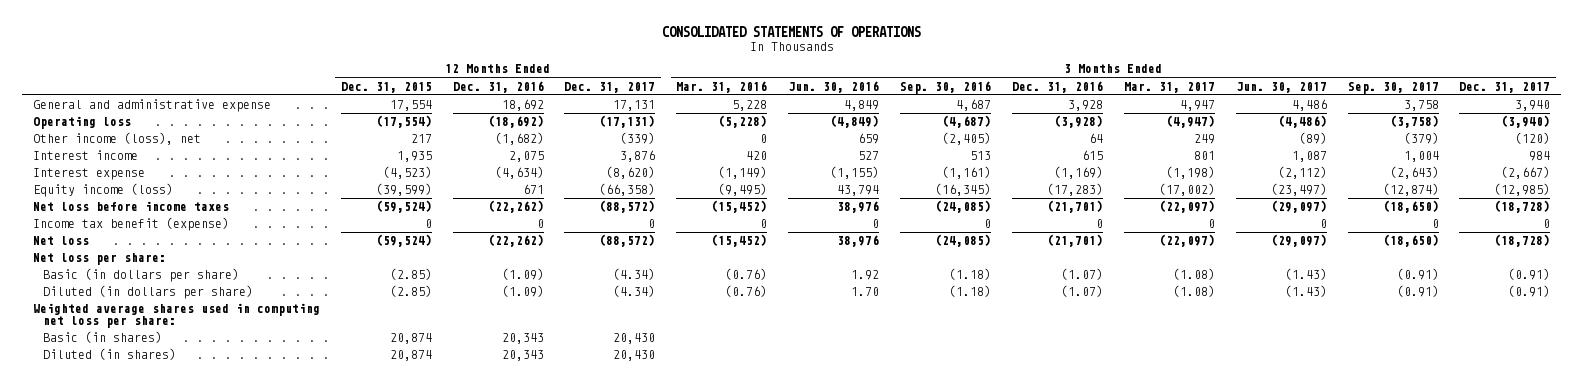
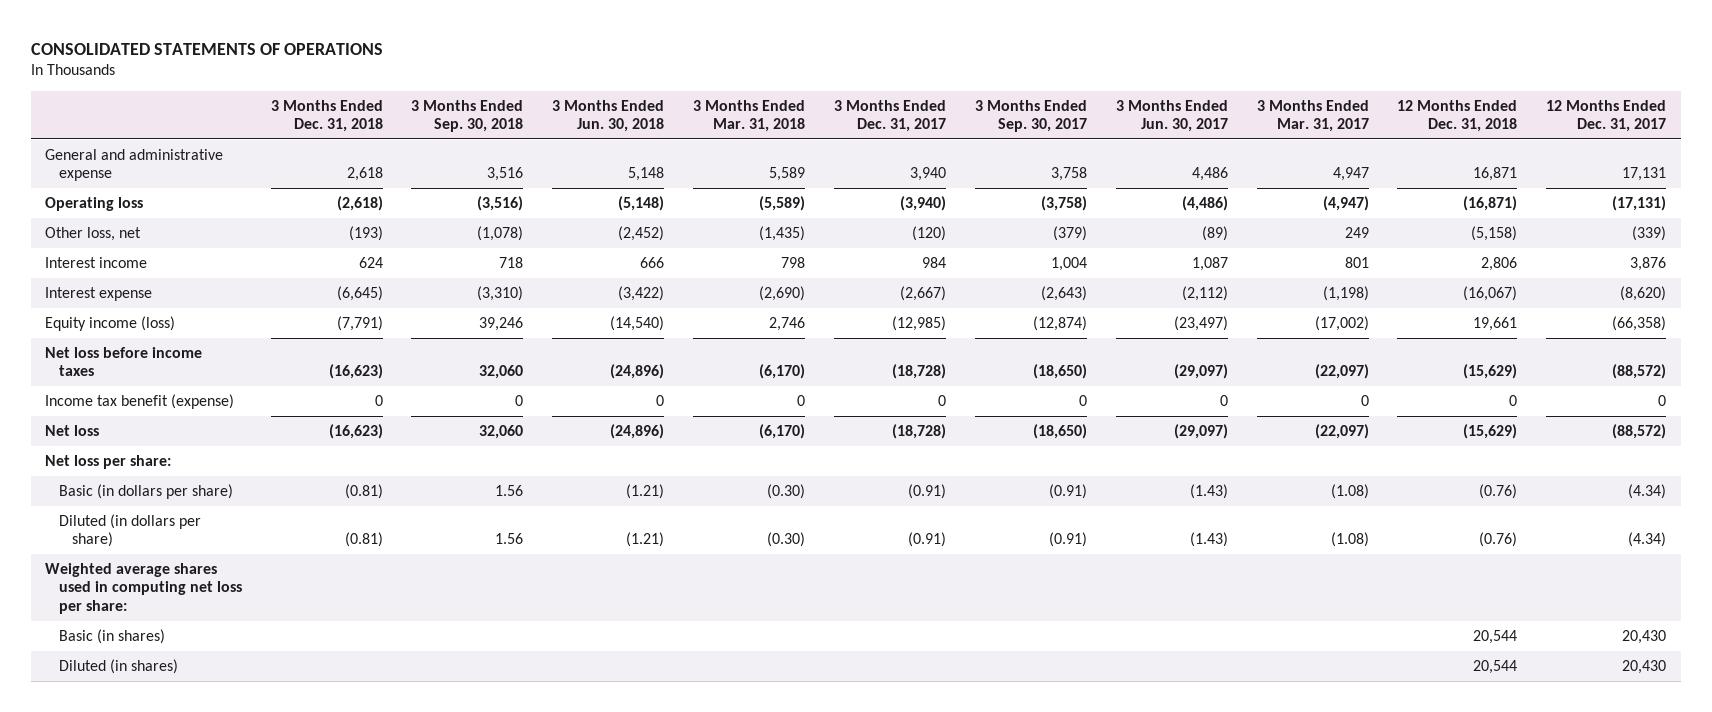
- | 12 Months Ended Dec. 31, 2015 | 12 Months Ended Dec. 31, 2016 | 12 Months Ended Dec. 31, 2017 | 3 Months Ended Mar. 31, 2016 | 3 Months Ended Jun. 30, 2016 | 3 Months Ended Sep. 30, 2016 | 3 Months Ended Dec. 31, 2016 | 3 Months Ended Mar. 31, 2017 | 3 Months Ended Jun. 30, 2017 | 3 Months Ended Sep. 30, 2017 | 3 Months Ended Dec. 31, 2017
+ | 3 Months Ended Dec. 31, 2018 | 3 Months Ended Sep. 30, 2018 | 3 Months Ended Jun. 30, 2018 | 3 Months Ended Mar. 31, 2018 | 3 Months Ended Dec. 31, 2017 | 3 Months Ended Sep. 30, 2017 | 3 Months Ended Jun. 30, 2017 | 3 Months Ended Mar. 31, 2017 | 12 Months Ended Dec. 31, 2018 | 12 Months Ended Dec. 31, 2017
- Other income (loss), net | 217 | (1,682) | (339) | 0 | 659 | (2,405) | 64 | 249 | (89) | (379) | (120)
+ Other loss, net | (193) | (1,078) | (2,452) | (1,435) | (120) | (379) | (89) | 249 | (5,158) | (339)

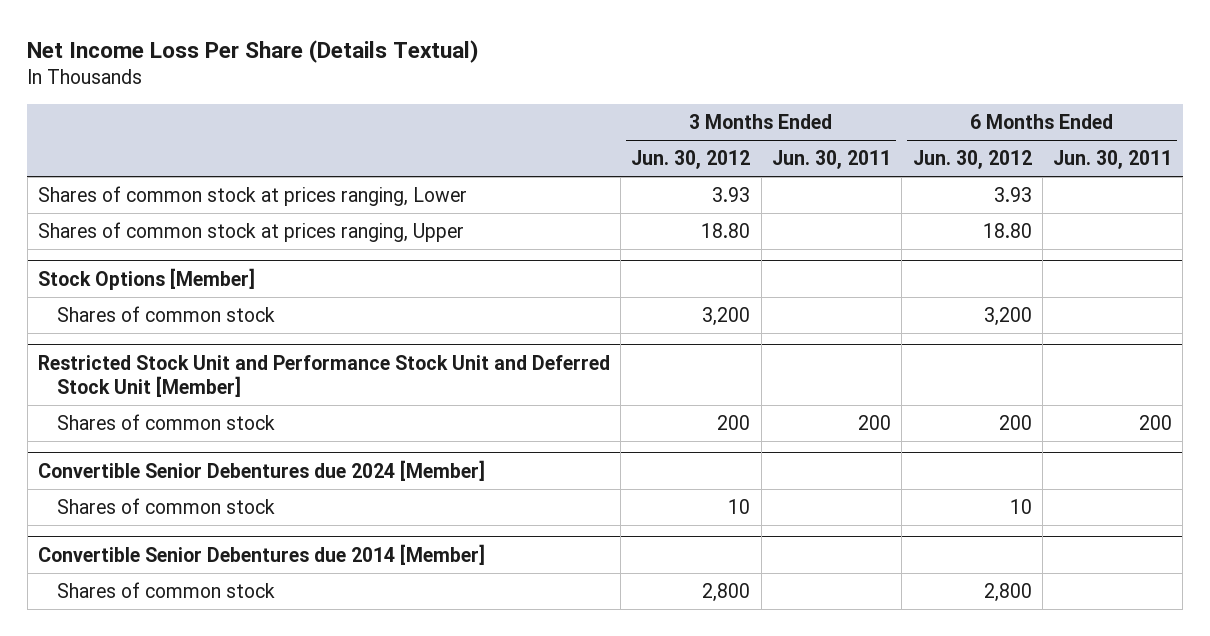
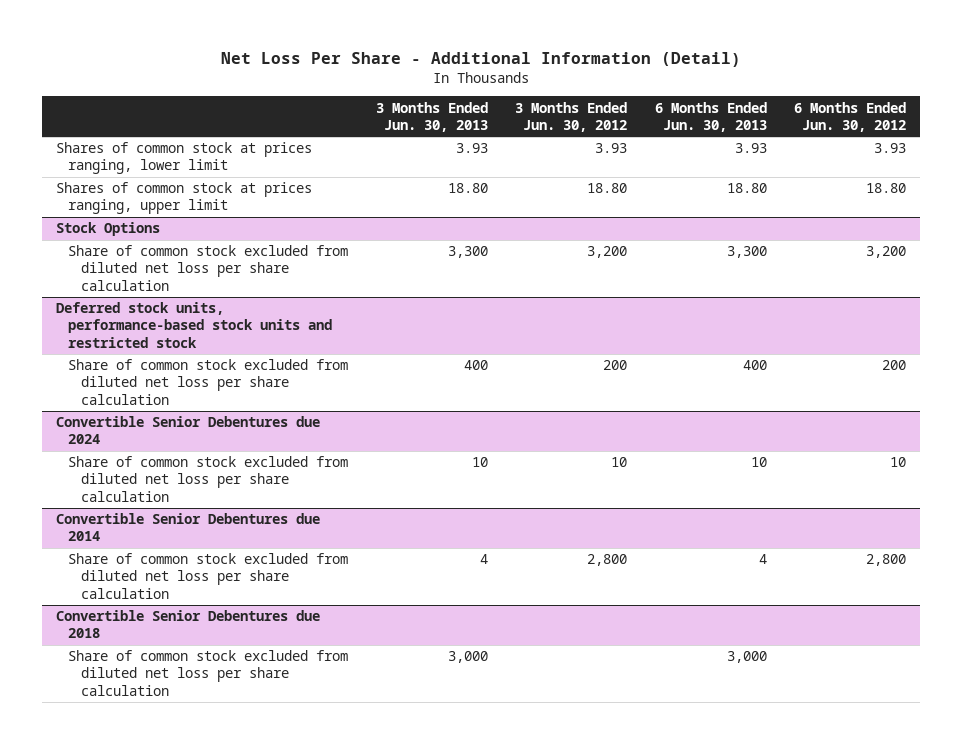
- Net Income Loss Per Share (Details Textual)
+ Net Loss Per Share - Additional Information (Detail)
- | 3 Months Ended Jun. 30, 2012 | 3 Months Ended Jun. 30, 2011 | 6 Months Ended Jun. 30, 2012 | 6 Months Ended Jun. 30, 2011
+ | 3 Months Ended Jun. 30, 2013 | 3 Months Ended Jun. 30, 2012 | 6 Months Ended Jun. 30, 2013 | 6 Months Ended Jun. 30, 2012
- Shares of common stock at prices ranging, Lower | 3.93 | | 3.93 |
- Shares of common stock at prices ranging, Upper | 18.80 | | 18.80 |
- Stock Options [Member]
- Shares of common stock | 3,200 | | 3,200 |
- Restricted Stock Unit and Performance Stock Unit and Deferred Stock Unit [Member]
- Shares of common stock | 200 | 200 | 200 | 200
- Convertible Senior Debentures due 2024 [Member]
- Shares of common stock | 10 | | 10 |
- Convertible Senior Debentures due 2014 [Member]
- Shares of common stock | 2,800 | | 2,800 |
+ Shares of common stock at prices ranging, lower limit | 3.93 | 3.93 | 3.93 | 3.93
+ Shares of common stock at prices ranging, upper limit | 18.80 | 18.80 | 18.80 | 18.80
+ Stock Options
+ Share of common stock excluded from diluted net loss per share calculation | 3,300 | 3,200 | 3,300 | 3,200
+ Deferred stock units, performance-based stock units and restricted stock
+ Share of common stock excluded from diluted net loss per share calculation | 400 | 200 | 400 | 200
+ Convertible Senior Debentures due 2024
+ Share of common stock excluded from diluted net loss per share calculation | 10 | 10 | 10 | 10
+ Convertible Senior Debentures due 2014
+ Share of common stock excluded from diluted net loss per share calculation | 4 | 2,800 | 4 | 2,800
+ Convertible Senior Debentures due 2018
+ Share of common stock excluded from diluted net loss per share calculation | 3,000 | | 3,000 |

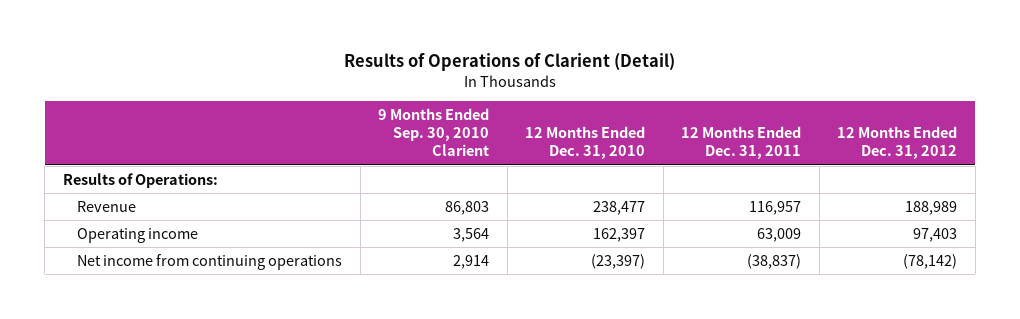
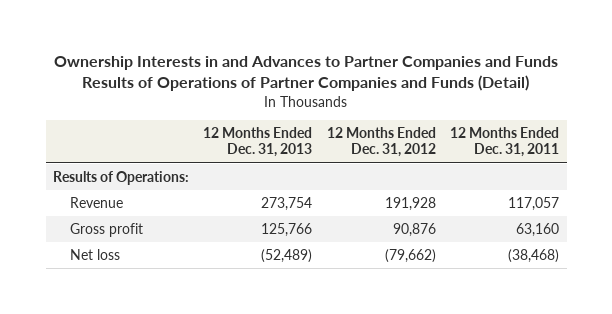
- Results of Operations of Clarient (Detail)
+ Ownership Interests in and Advances to Partner Companies and Funds Results of Operations of Partner Companies and Funds (Detail)
- | 9 Months Ended Sep. 30, 2010 Clarient | 12 Months Ended Dec. 31, 2010 | 12 Months Ended Dec. 31, 2011 | 12 Months Ended Dec. 31, 2012
+ | 12 Months Ended Dec. 31, 2013 | 12 Months Ended Dec. 31, 2012 | 12 Months Ended Dec. 31, 2011
- Revenue | 86,803 | 238,477 | 116,957 | 188,989
- Operating income | 3,564 | 162,397 | 63,009 | 97,403
- Net income from continuing operations | 2,914 | (23,397) | (38,837) | (78,142)
+ Revenue | 273,754 | 191,928 | 117,057
+ Gross profit | 125,766 | 90,876 | 63,160
+ Net loss | (52,489) | (79,662) | (38,468)

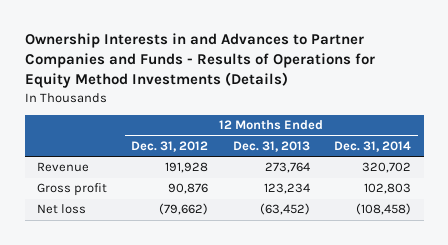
- Ownership Interests in and Advances to Partner Companies and Funds Results of Operations of Partner Companies and Funds (Detail)
+ Ownership Interests in and Advances to Partner Companies and Funds - Results of Operations for Equity Method Investments (Details)
- | 12 Months Ended Dec. 31, 2013 | 12 Months Ended Dec. 31, 2012 | 12 Months Ended Dec. 31, 2011
+ | 12 Months Ended Dec. 31, 2012 | 12 Months Ended Dec. 31, 2013 | 12 Months Ended Dec. 31, 2014
- Results of Operations:
- Revenue | 273,754 | 191,928 | 117,057
- Gross profit | 125,766 | 90,876 | 63,160
- Net loss | (52,489) | (79,662) | (38,468)
+ Revenue | 191,928 | 273,764 | 320,702
+ Gross profit | 90,876 | 123,234 | 102,803
+ Net loss | (79,662) | (63,452) | (108,458)

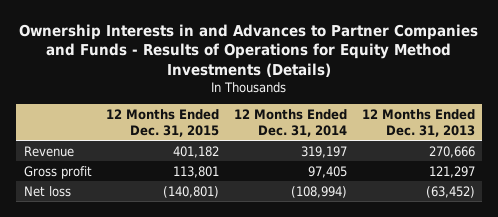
- | 12 Months Ended Dec. 31, 2012 | 12 Months Ended Dec. 31, 2013 | 12 Months Ended Dec. 31, 2014
+ | 12 Months Ended Dec. 31, 2015 | 12 Months Ended Dec. 31, 2014 | 12 Months Ended Dec. 31, 2013
- Revenue | 191,928 | 273,764 | 320,702
- Gross profit | 90,876 | 123,234 | 102,803
- Net loss | (79,662) | (63,452) | (108,458)
+ Revenue | 401,182 | 319,197 | 270,666
+ Gross profit | 113,801 | 97,405 | 121,297
+ Net loss | (140,801) | (108,994) | (63,452)

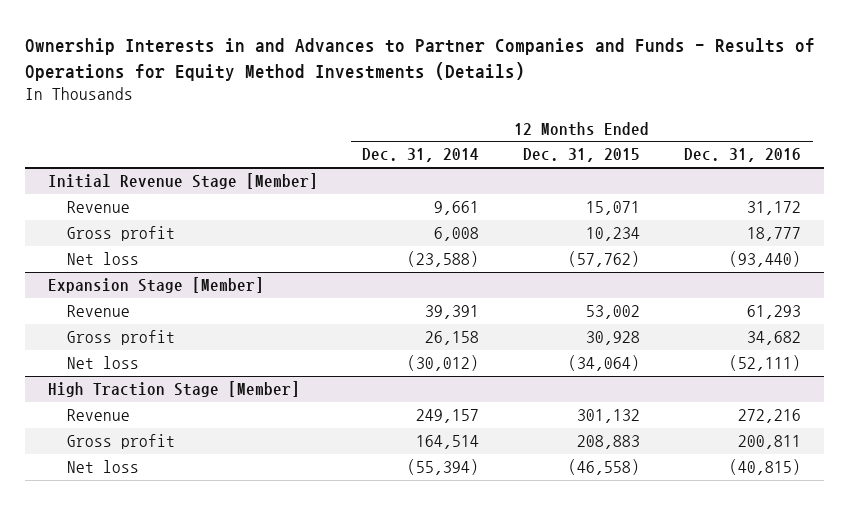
- | 12 Months Ended Dec. 31, 2015 | 12 Months Ended Dec. 31, 2014 | 12 Months Ended Dec. 31, 2013
+ | 12 Months Ended Dec. 31, 2014 | 12 Months Ended Dec. 31, 2015 | 12 Months Ended Dec. 31, 2016
- Revenue | 401,182 | 319,197 | 270,666
- Gross profit | 113,801 | 97,405 | 121,297
- Net loss | (140,801) | (108,994) | (63,452)
+ Initial Revenue Stage [Member]
+ Revenue | 9,661 | 15,071 | 31,172
+ Gross profit | 6,008 | 10,234 | 18,777
+ Net loss | (23,588) | (57,762) | (93,440)
+ Expansion Stage [Member]
+ Revenue | 39,391 | 53,002 | 61,293
+ Gross profit | 26,158 | 30,928 | 34,682
+ Net loss | (30,012) | (34,064) | (52,111)
+ High Traction Stage [Member]
+ Revenue | 249,157 | 301,132 | 272,216
+ Gross profit | 164,514 | 208,883 | 200,811
+ Net loss | (55,394) | (46,558) | (40,815)

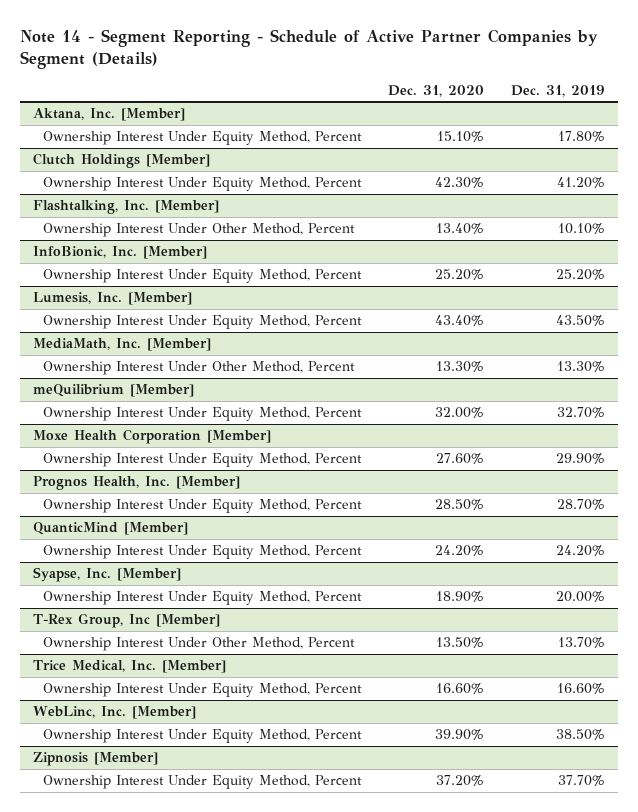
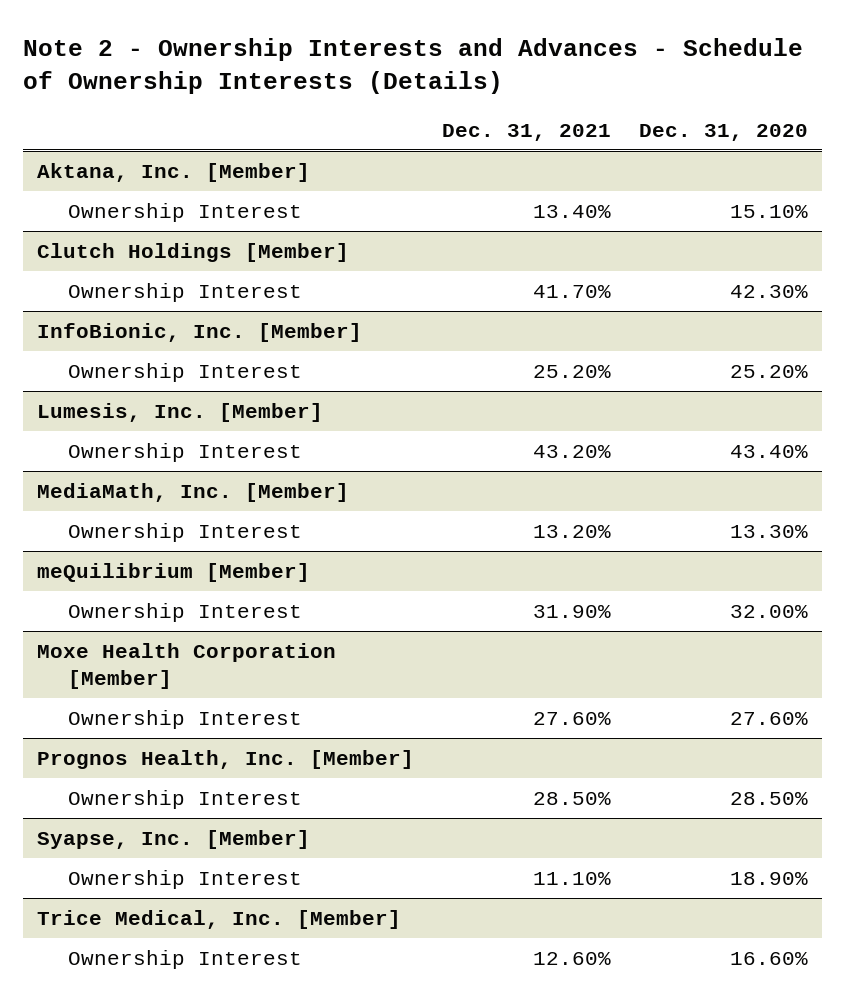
- Note 14 - Segment Reporting - Schedule of Active Partner Companies by Segment (Details)
+ Note 2 - Ownership Interests and Advances - Schedule of Ownership Interests (Details)
- | Dec. 31, 2020 | Dec. 31, 2019
+ | Dec. 31, 2021 | Dec. 31, 2020
@ Aktana, Inc. [Member]
- Ownership Interest Under Equity Method, Percent | 15.10% | 17.80%
+ Ownership Interest | 13.40% | 15.10%
@ Clutch Holdings [Member]
- Ownership Interest Under Equity Method, Percent | 42.30% | 41.20%
- Flashtalking, Inc. [Member]
- Ownership Interest Under Other Method, Percent | 13.40% | 10.10%
@ Clutch Holdings [Member]
+ Ownership Interest | 41.70% | 42.30%
@ InfoBionic, Inc. [Member]
- Ownership Interest Under Equity Method, Percent | 25.20% | 25.20%
+ Ownership Interest | 25.20% | 25.20%
@ Lumesis, Inc. [Member]
- Ownership Interest Under Equity Method, Percent | 43.40% | 43.50%
+ Ownership Interest | 43.20% | 43.40%
@ MediaMath, Inc. [Member]
- Ownership Interest Under Other Method, Percent | 13.30% | 13.30%
+ Ownership Interest | 13.20% | 13.30%
@ meQuilibrium [Member]
- Ownership Interest Under Equity Method, Percent | 32.00% | 32.70%
+ Ownership Interest | 31.90% | 32.00%
@ Moxe Health Corporation [Member]
- Ownership Interest Under Equity Method, Percent | 27.60% | 29.90%
+ Ownership Interest | 27.60% | 27.60%
@ Prognos Health, Inc. [Member]
- Ownership Interest Under Equity Method, Percent | 28.50% | 28.70%
- QuanticMind [Member]
- Ownership Interest Under Equity Method, Percent | 24.20% | 24.20%
@ Prognos Health, Inc. [Member]
+ Ownership Interest | 28.50% | 28.50%
@ Syapse, Inc. [Member]
- Ownership Interest Under Equity Method, Percent | 18.90% | 20.00%
- T-Rex Group, Inc [Member]
- Ownership Interest Under Other Method, Percent | 13.50% | 13.70%
@ Syapse, Inc. [Member]
+ Ownership Interest | 11.10% | 18.90%
@ Trice Medical, Inc. [Member]
- Ownership Interest Under Equity Method, Percent | 16.60% | 16.60%
- WebLinc, Inc. [Member]
- Ownership Interest Under Equity Method, Percent | 39.90% | 38.50%
- Zipnosis [Member]
- Ownership Interest Under Equity Method, Percent | 37.20% | 37.70%
@ Trice Medical, Inc. [Member]
+ Ownership Interest | 12.60% | 16.60%

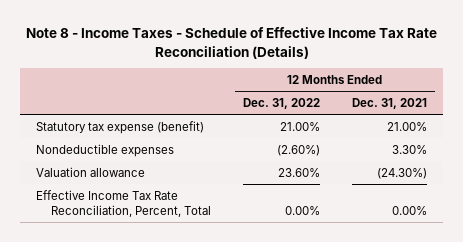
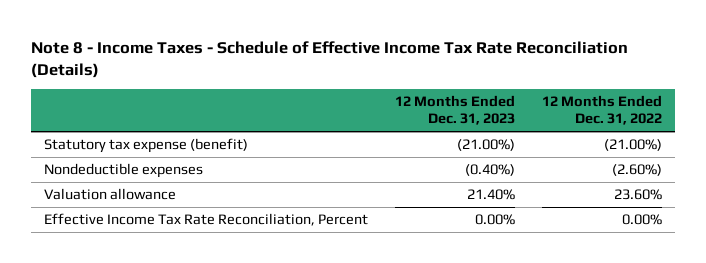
- | 12 Months Ended Dec. 31, 2022 | 12 Months Ended Dec. 31, 2021
+ | 12 Months Ended Dec. 31, 2023 | 12 Months Ended Dec. 31, 2022
- Statutory tax expense (benefit) | 21.00% | 21.00%
+ Statutory tax expense (benefit) | (21.00%) | (21.00%)
- Effective Income Tax Rate Reconciliation, Percent, Total | 0.00% | 0.00%
+ Effective Income Tax Rate Reconciliation, Percent | 0.00% | 0.00%

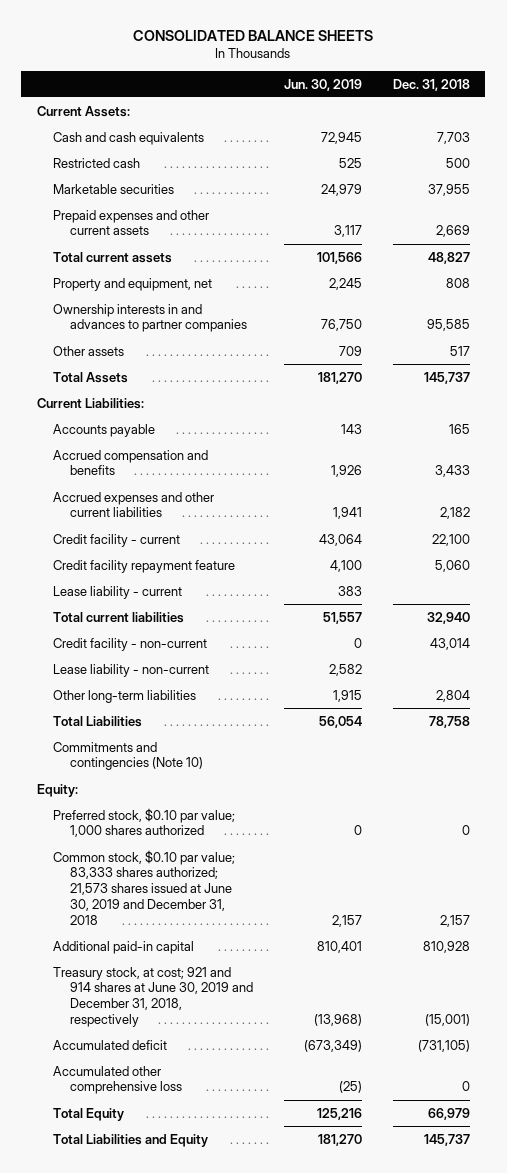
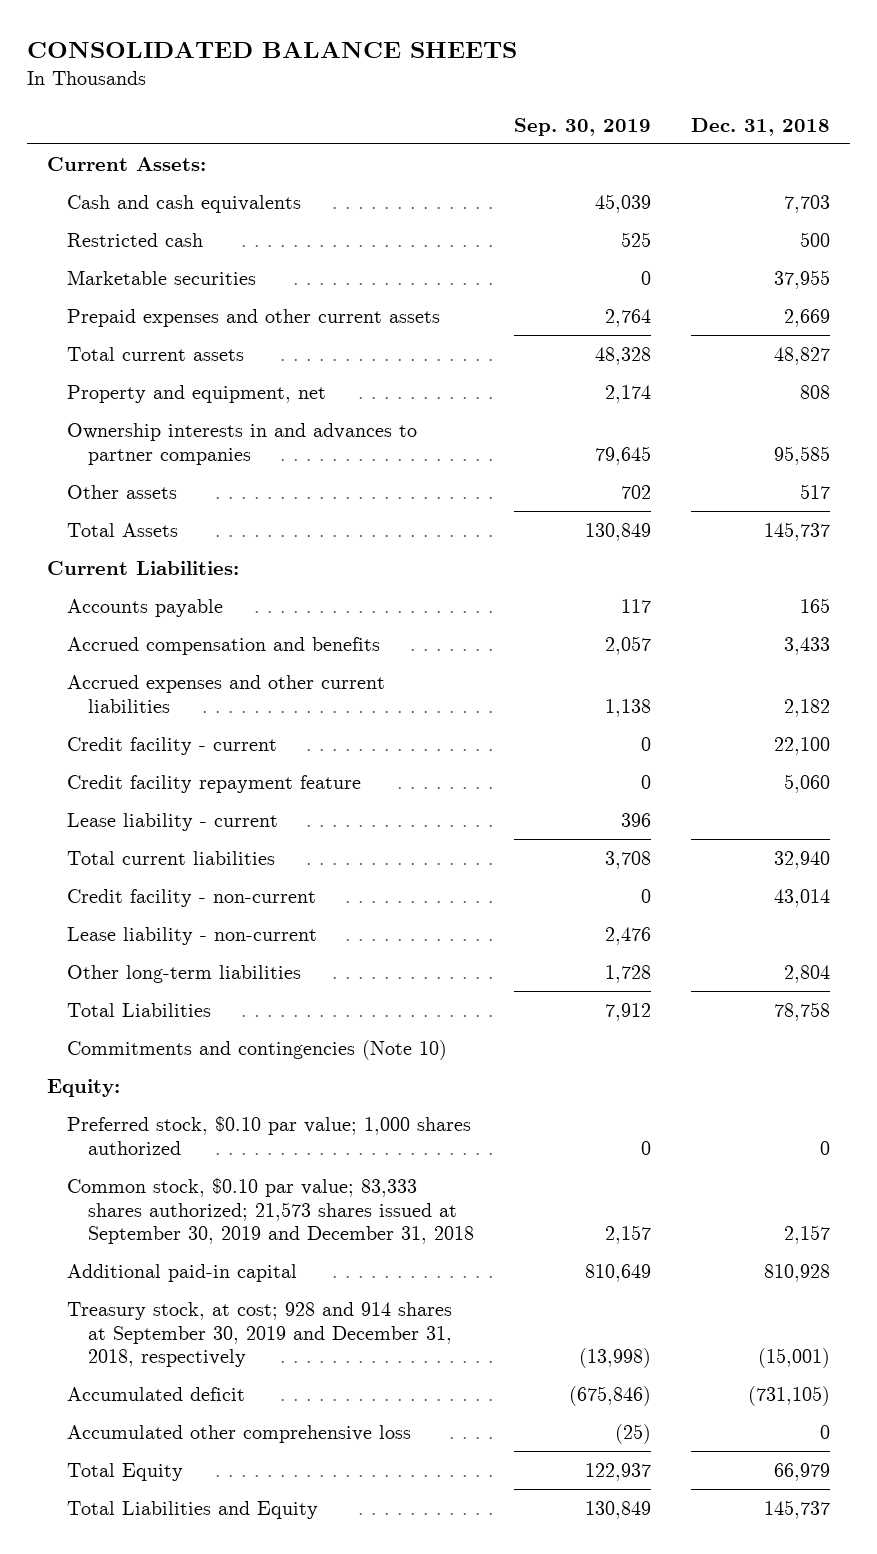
- | Jun. 30, 2019 | Dec. 31, 2018
+ | Sep. 30, 2019 | Dec. 31, 2018
- Common stock, $0.10 par value; 83,333 shares authorized; 21,573 shares issued at June 30, 2019 and December 31, 2018 | 2,157 | 2,157
+ Common stock, $0.10 par value; 83,333 shares authorized; 21,573 shares issued at September 30, 2019 and December 31, 2018 | 2,157 | 2,157
- Treasury stock, at cost; 921 and 914 shares at June 30, 2019 and December 31, 2018, respectively | (13,968) | (15,001)
+ Treasury stock, at cost; 928 and 914 shares at September 30, 2019 and December 31, 2018, respectively | (13,998) | (15,001)

